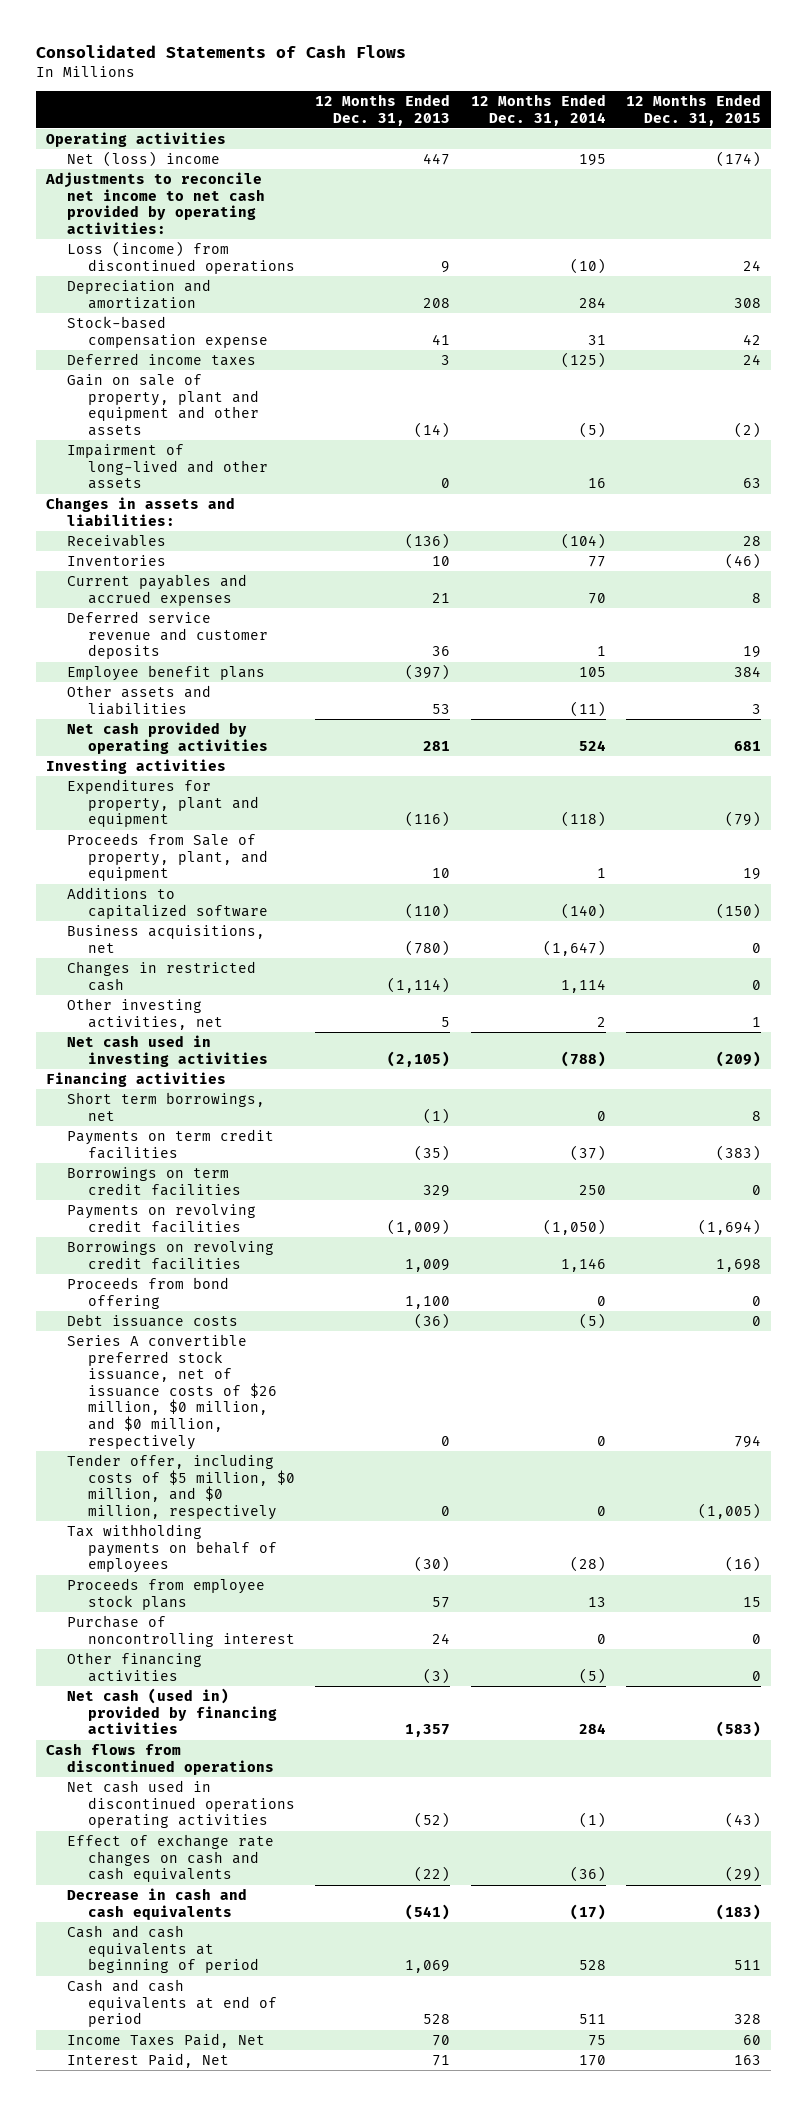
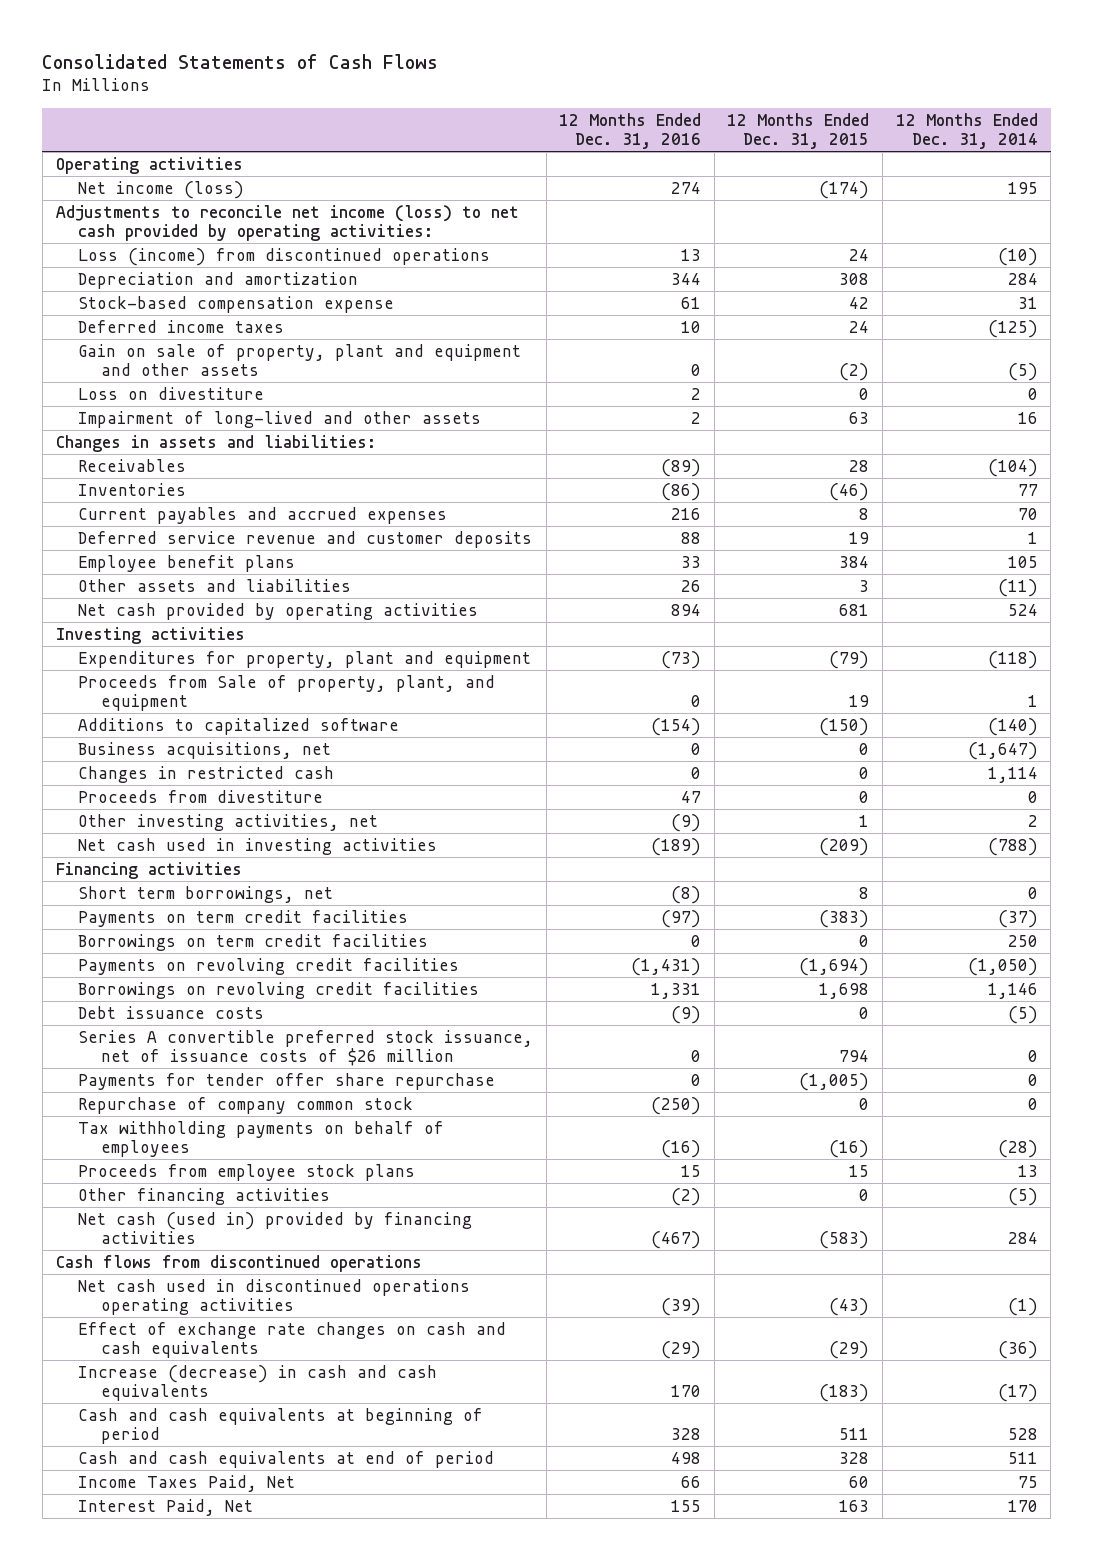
- | 12 Months Ended Dec. 31, 2013 | 12 Months Ended Dec. 31, 2014 | 12 Months Ended Dec. 31, 2015
+ | 12 Months Ended Dec. 31, 2016 | 12 Months Ended Dec. 31, 2015 | 12 Months Ended Dec. 31, 2014
- Net (loss) income | 447 | 195 | (174)
- Adjustments to reconcile net income to net cash provided by operating activities:
+ Net income (loss) | 274 | (174) | 195
+ Adjustments to reconcile net income (loss) to net cash provided by operating activities:
+ Loss on divestiture | 2 | 0 | 0
+ Proceeds from divestiture | 47 | 0 | 0
- Proceeds from bond offering | 1,100 | 0 | 0
- Series A convertible preferred stock issuance, net of issuance costs of $26 million, $0 million, and $0 million, respectively | 0 | 0 | 794
- Tender offer, including costs of $5 million, $0 million, and $0 million, respectively | 0 | 0 | (1,005)
+ Series A convertible preferred stock issuance, net of issuance costs of $26 million | 0 | 794 | 0
+ Payments for tender offer share repurchase | 0 | (1,005) | 0
+ Repurchase of company common stock | (250) | 0 | 0
- Purchase of noncontrolling interest | 24 | 0 | 0
- Decrease in cash and cash equivalents | (541) | (17) | (183)
+ Increase (decrease) in cash and cash equivalents | 170 | (183) | (17)

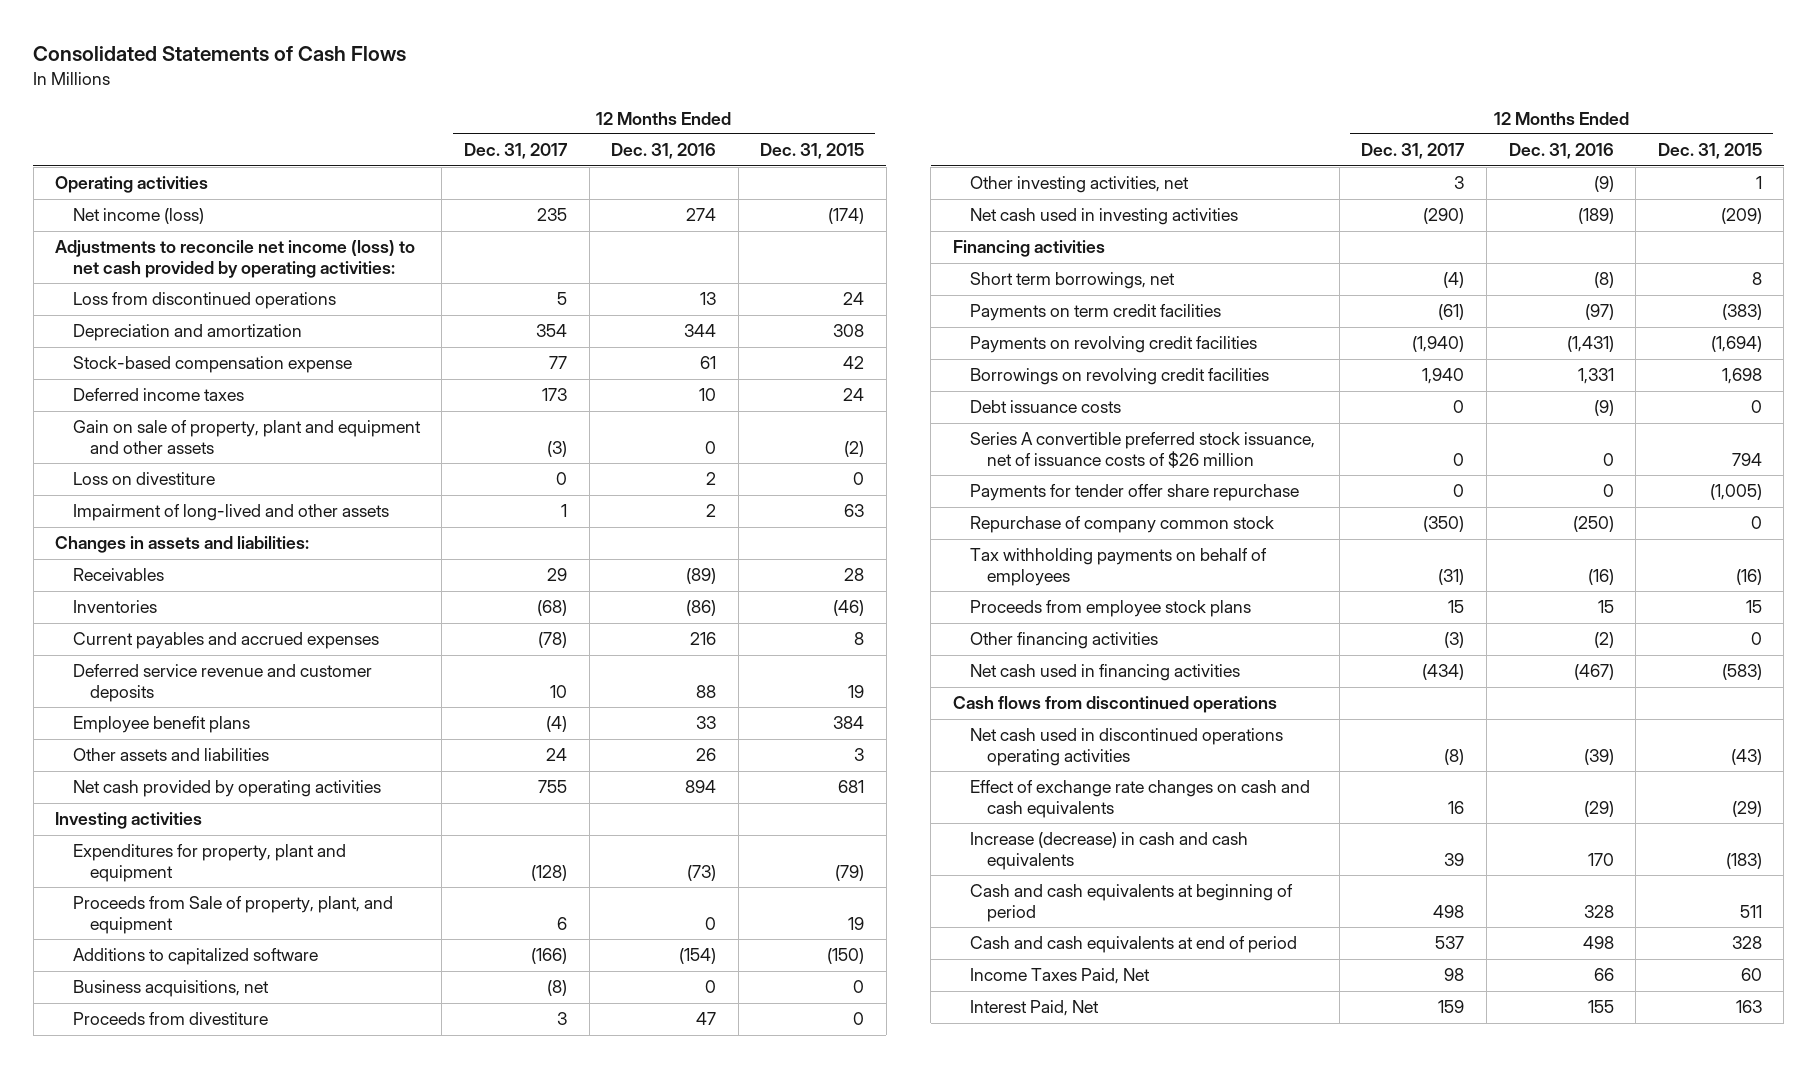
- | 12 Months Ended Dec. 31, 2016 | 12 Months Ended Dec. 31, 2015 | 12 Months Ended Dec. 31, 2014
+ | 12 Months Ended Dec. 31, 2017 | 12 Months Ended Dec. 31, 2016 | 12 Months Ended Dec. 31, 2015
- Loss (income) from discontinued operations | 13 | 24 | (10)
+ Loss from discontinued operations | 5 | 13 | 24
- Changes in restricted cash | 0 | 0 | 1,114
- Borrowings on term credit facilities | 0 | 0 | 250
- Net cash (used in) provided by financing activities | (467) | (583) | 284
+ Net cash used in financing activities | (434) | (467) | (583)

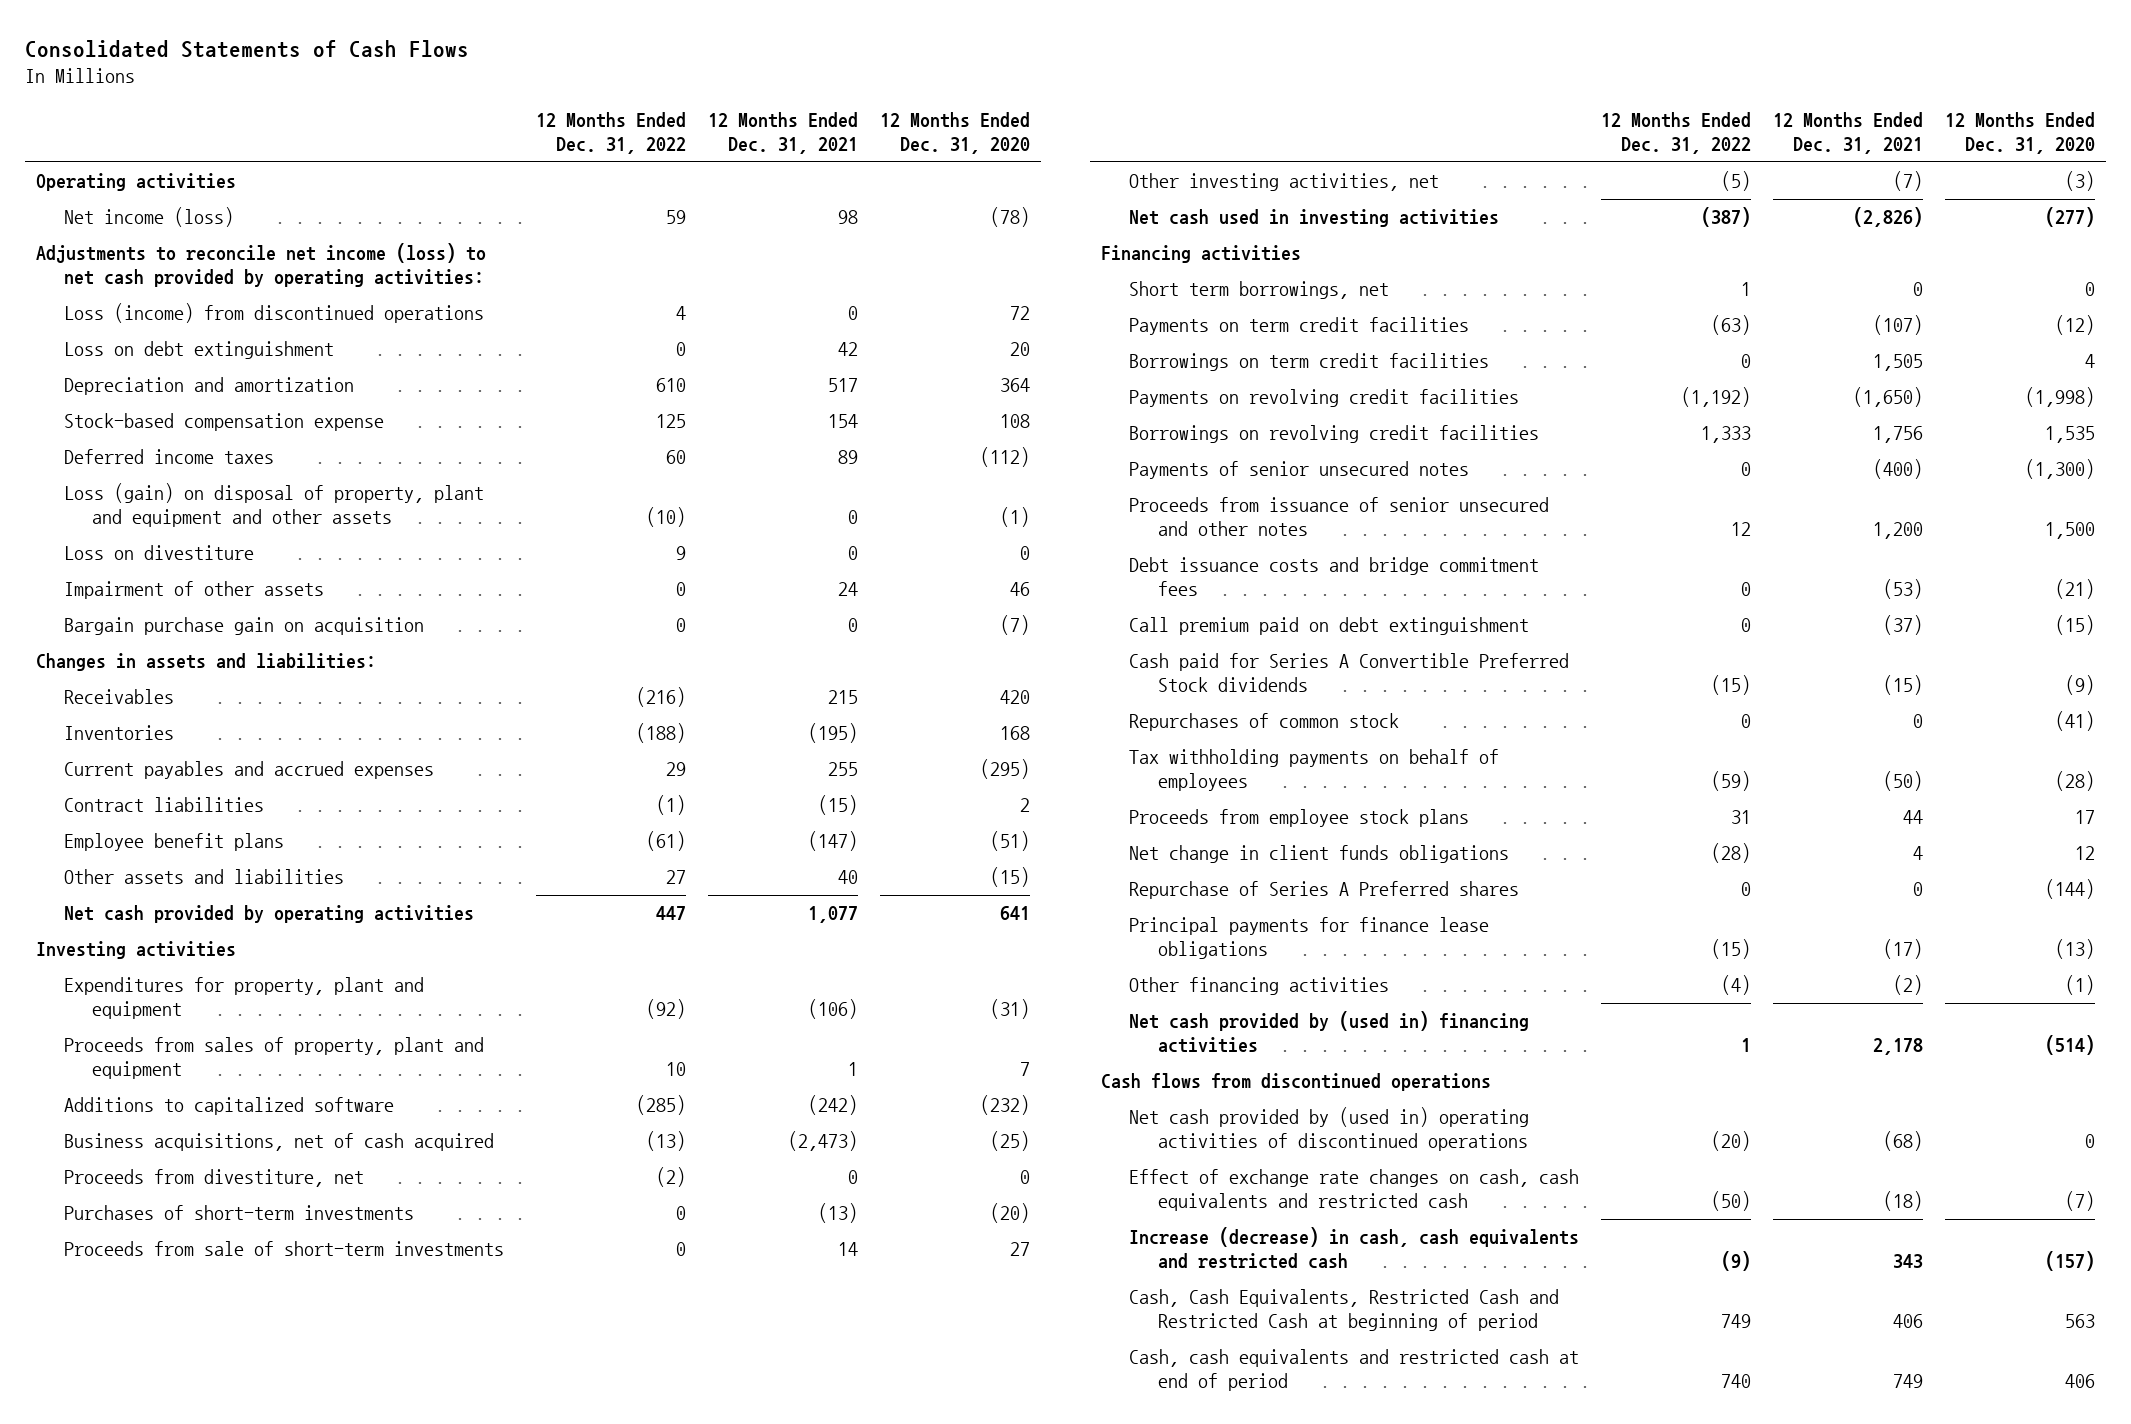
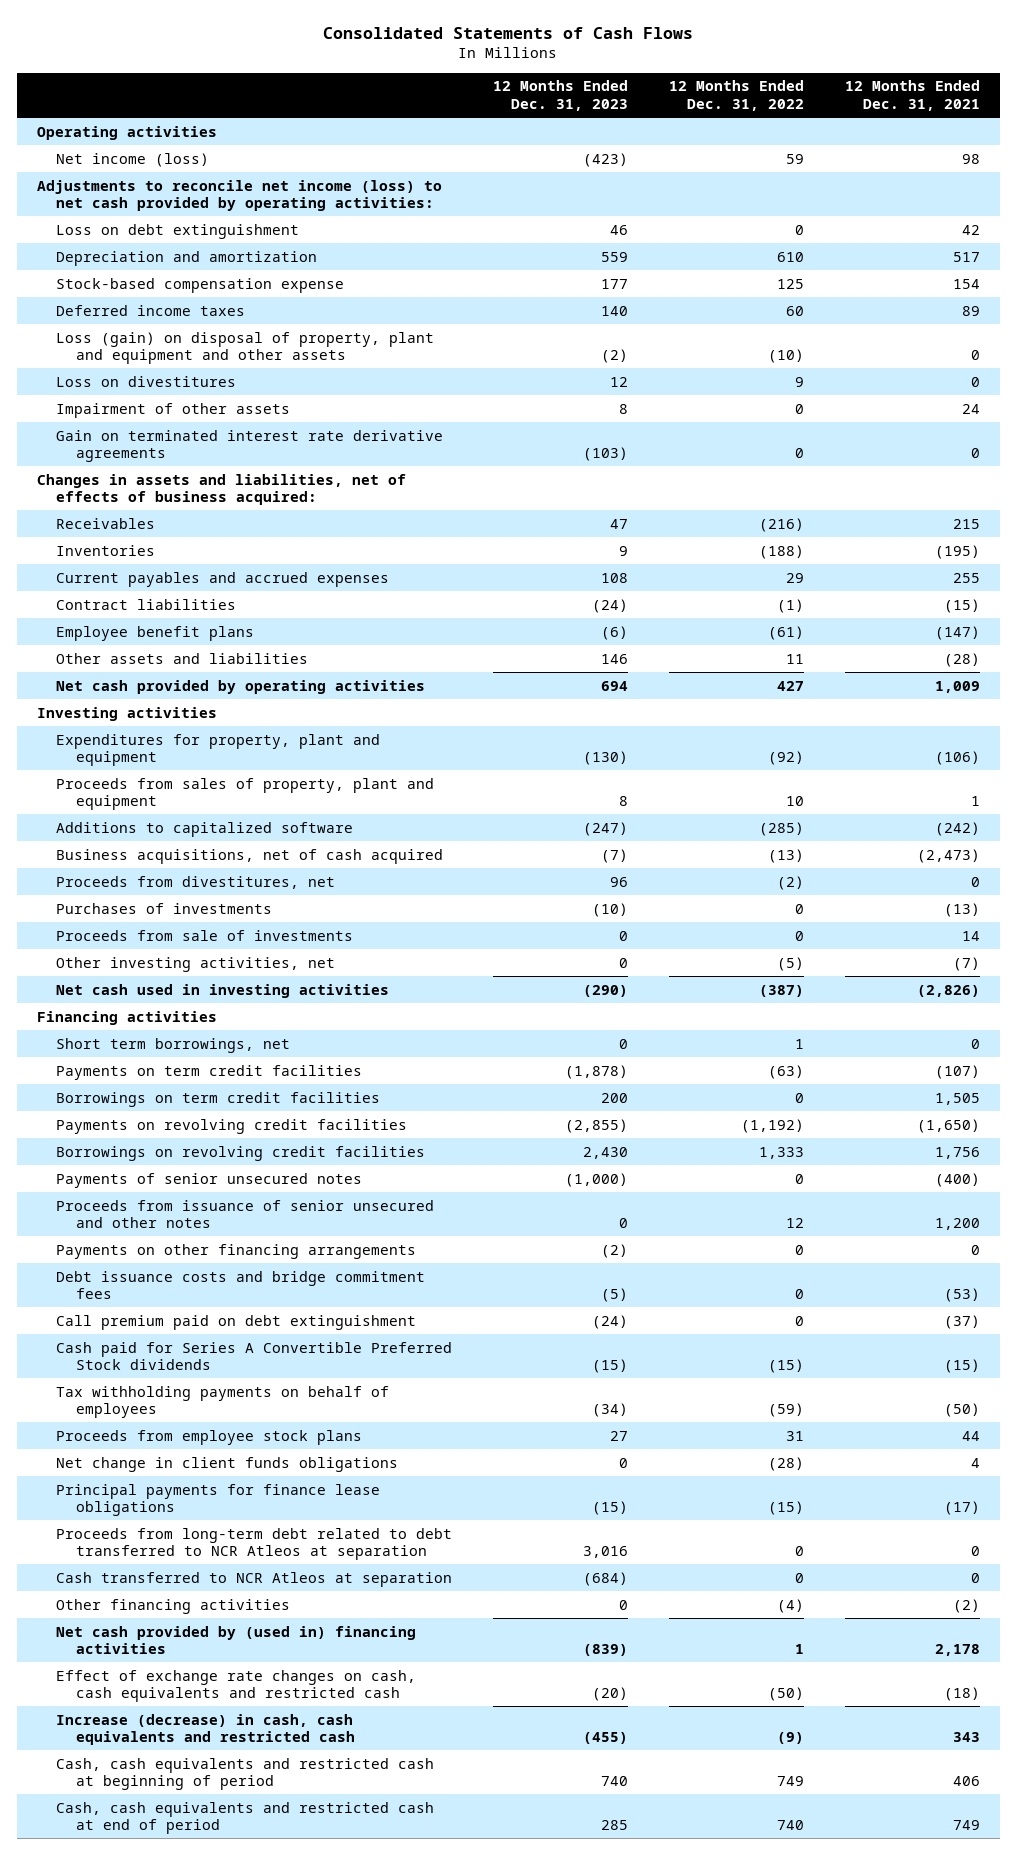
- | 12 Months Ended Dec. 31, 2022 | 12 Months Ended Dec. 31, 2021 | 12 Months Ended Dec. 31, 2020
+ | 12 Months Ended Dec. 31, 2023 | 12 Months Ended Dec. 31, 2022 | 12 Months Ended Dec. 31, 2021
- Loss (income) from discontinued operations | 4 | 0 | 72
- Loss on divestiture | 9 | 0 | 0
+ Loss on divestitures | 12 | 9 | 0
- Bargain purchase gain on acquisition | 0 | 0 | (7)
- Changes in assets and liabilities:
+ Gain on terminated interest rate derivative agreements | (103) | 0 | 0
+ Changes in assets and liabilities, net of effects of business acquired:
- Other assets and liabilities | 27 | 40 | (15)
- Net cash provided by operating activities | 447 | 1,077 | 641
+ Other assets and liabilities | 146 | 11 | (28)
+ Net cash provided by operating activities | 694 | 427 | 1,009
- Proceeds from divestiture, net | (2) | 0 | 0
- Purchases of short-term investments | 0 | (13) | (20)
- Proceeds from sale of short-term investments | 0 | 14 | 27
+ Proceeds from divestitures, net | 96 | (2) | 0
+ Purchases of investments | (10) | 0 | (13)
+ Proceeds from sale of investments | 0 | 0 | 14
+ Payments on other financing arrangements | (2) | 0 | 0
- Repurchases of common stock | 0 | 0 | (41)
- Repurchase of Series A Preferred shares | 0 | 0 | (144)
+ Proceeds from long-term debt related to debt transferred to NCR Atleos at separation | 3,016 | 0 | 0
+ Cash transferred to NCR Atleos at separation | (684) | 0 | 0
- Cash flows from discontinued operations
- Net cash provided by (used in) operating activities of discontinued operations | (20) | (68) | 0
- Cash, Cash Equivalents, Restricted Cash and Restricted Cash at beginning of period | 749 | 406 | 563
+ Cash, cash equivalents and restricted cash at beginning of period | 740 | 749 | 406

